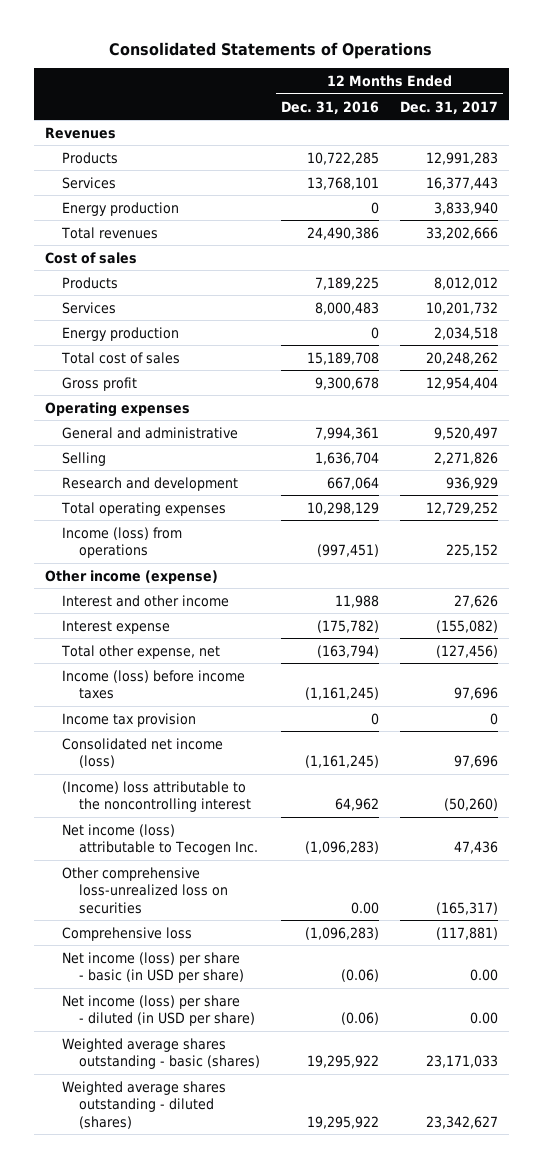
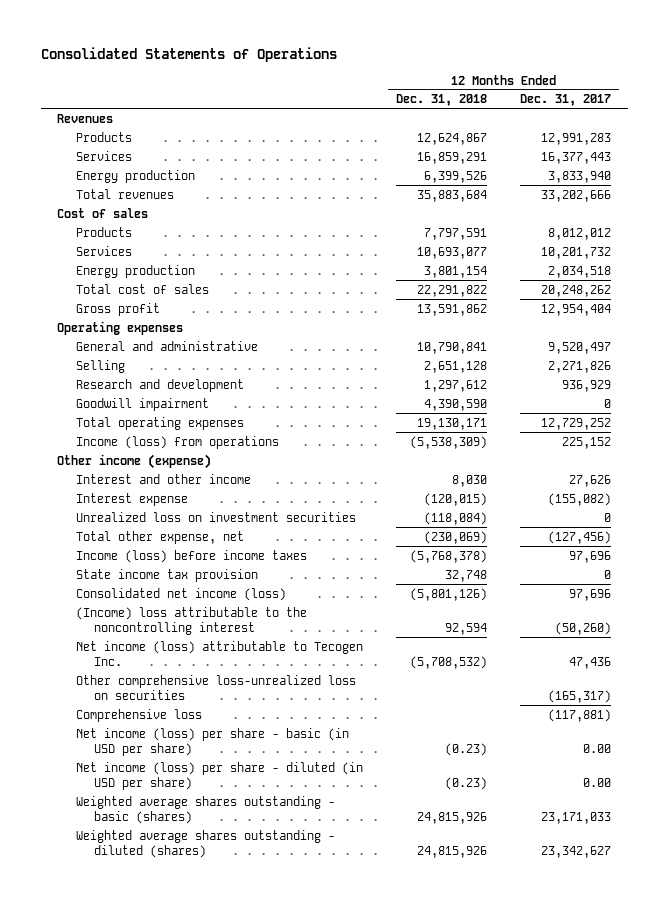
- | 12 Months Ended Dec. 31, 2016 | 12 Months Ended Dec. 31, 2017
+ | 12 Months Ended Dec. 31, 2018 | 12 Months Ended Dec. 31, 2017
+ Goodwill impairment | 4,390,590 | 0
+ Unrealized loss on investment securities | (118,084) | 0
- Income tax provision | 0 | 0
+ State income tax provision | 32,748 | 0

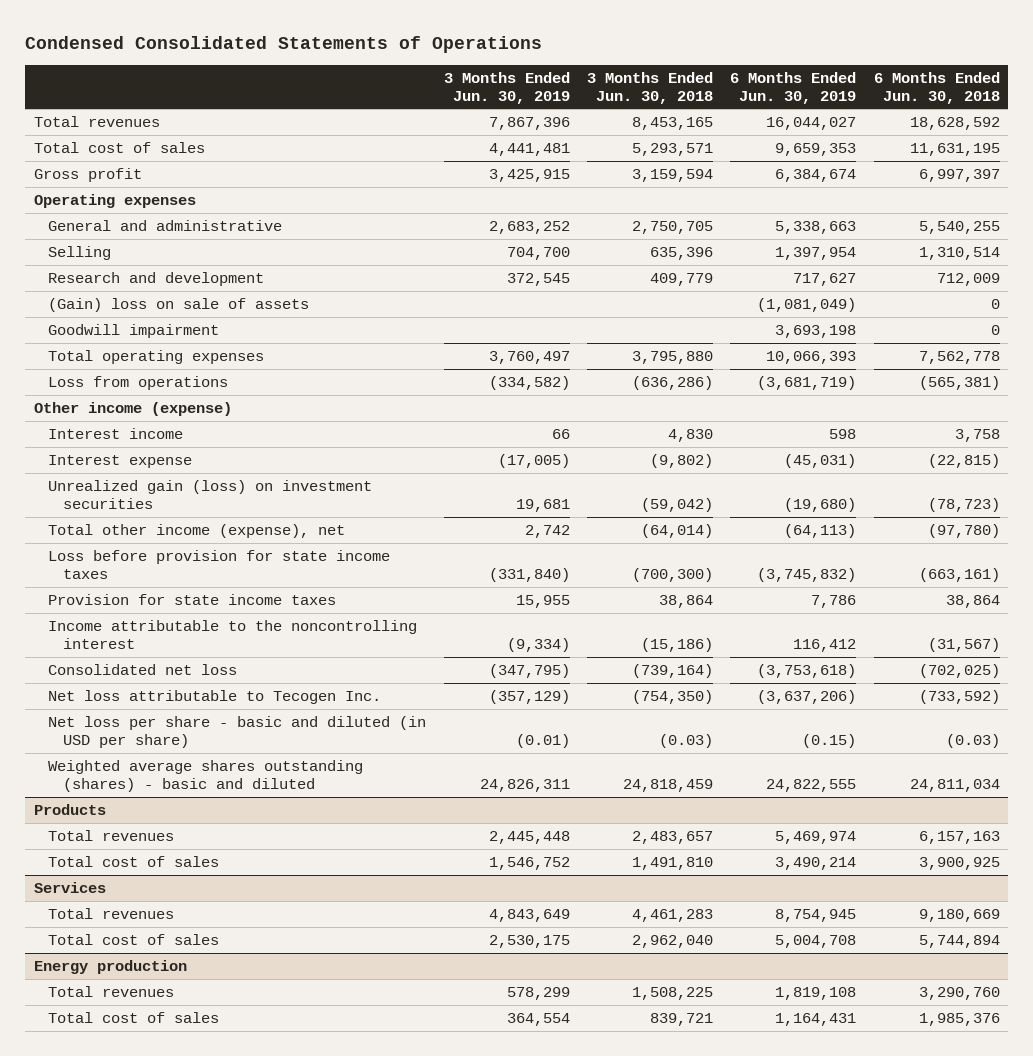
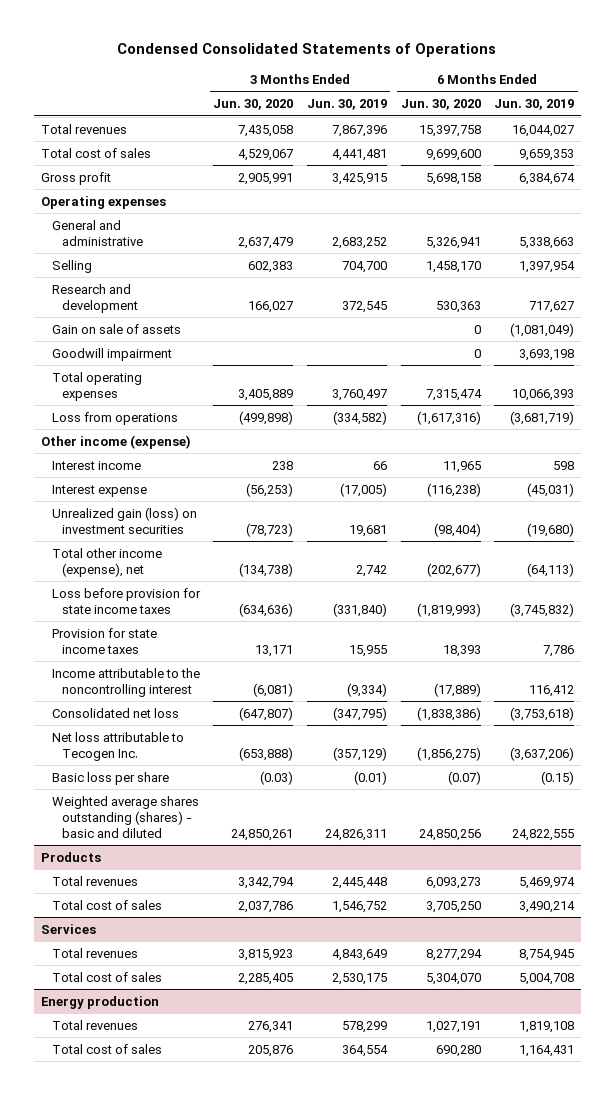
- | 3 Months Ended Jun. 30, 2019 | 3 Months Ended Jun. 30, 2018 | 6 Months Ended Jun. 30, 2019 | 6 Months Ended Jun. 30, 2018
+ | 3 Months Ended Jun. 30, 2020 | 3 Months Ended Jun. 30, 2019 | 6 Months Ended Jun. 30, 2020 | 6 Months Ended Jun. 30, 2019
- (Gain) loss on sale of assets | | | (1,081,049) | 0
+ Gain on sale of assets | | | 0 | (1,081,049)
- Net loss per share - basic and diluted (in USD per share) | (0.01) | (0.03) | (0.15) | (0.03)
+ Basic loss per share | (0.03) | (0.01) | (0.07) | (0.15)

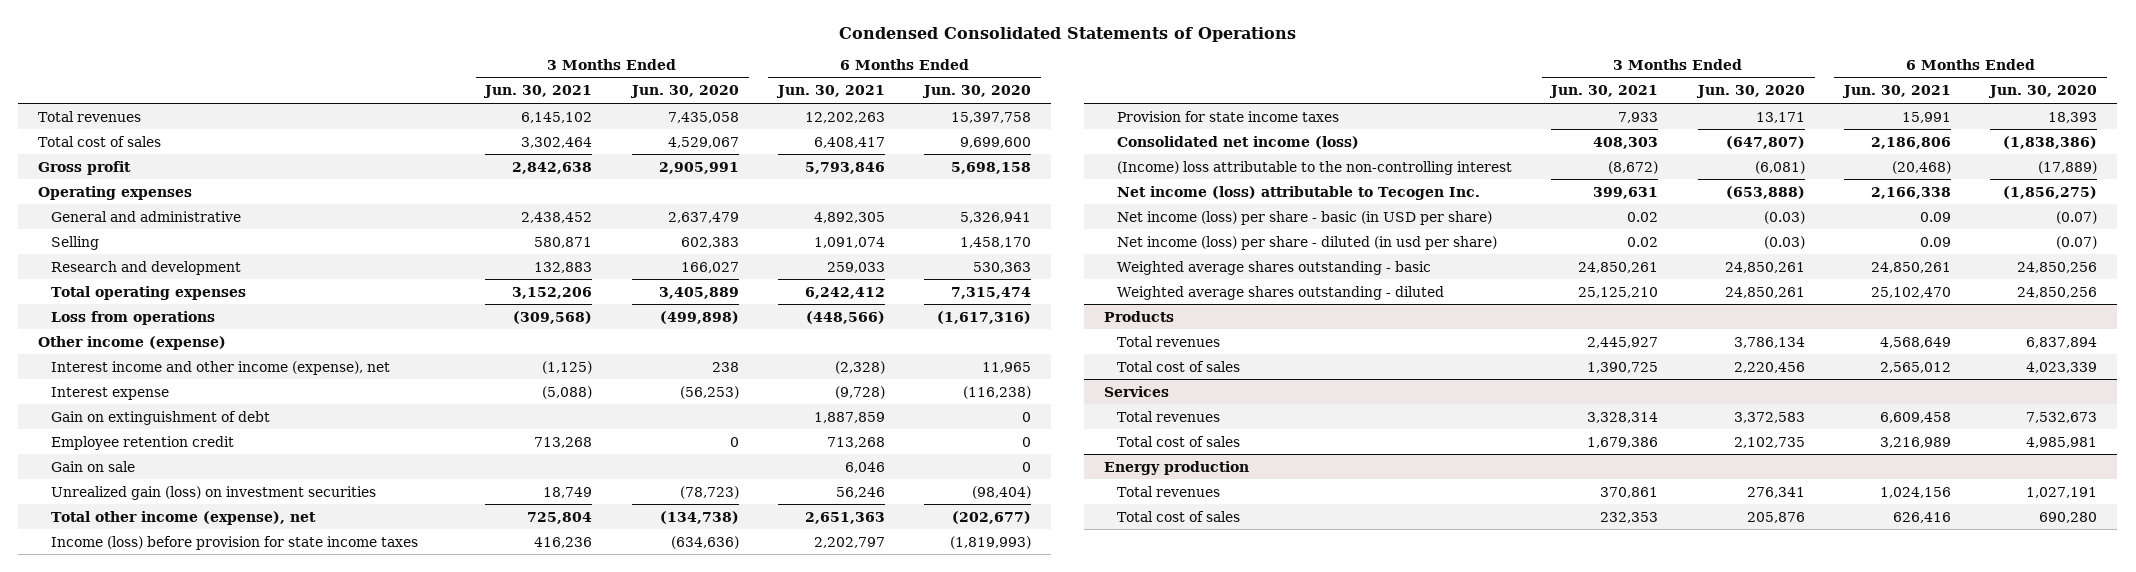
- | 3 Months Ended Jun. 30, 2020 | 3 Months Ended Jun. 30, 2019 | 6 Months Ended Jun. 30, 2020 | 6 Months Ended Jun. 30, 2019
+ | 3 Months Ended Jun. 30, 2021 | 3 Months Ended Jun. 30, 2020 | 6 Months Ended Jun. 30, 2021 | 6 Months Ended Jun. 30, 2020
- Gain on sale of assets | | | 0 | (1,081,049)
- Goodwill impairment | | | 0 | 3,693,198
- Interest income | 238 | 66 | 11,965 | 598
+ Interest income and other income (expense), net | (1,125) | 238 | (2,328) | 11,965
+ Gain on extinguishment of debt | | | 1,887,859 | 0
+ Employee retention credit | 713,268 | 0 | 713,268 | 0
+ Gain on sale | | | 6,046 | 0
- Loss before provision for state income taxes | (634,636) | (331,840) | (1,819,993) | (3,745,832)
+ Income (loss) before provision for state income taxes | 416,236 | (634,636) | 2,202,797 | (1,819,993)
- Income attributable to the noncontrolling interest | (6,081) | (9,334) | (17,889) | 116,412
- Consolidated net loss | (647,807) | (347,795) | (1,838,386) | (3,753,618)
- Net loss attributable to Tecogen Inc. | (653,888) | (357,129) | (1,856,275) | (3,637,206)
- Basic loss per share | (0.03) | (0.01) | (0.07) | (0.15)
- Weighted average shares outstanding (shares) - basic and diluted | 24,850,261 | 24,826,311 | 24,850,256 | 24,822,555
+ Consolidated net income (loss) | 408,303 | (647,807) | 2,186,806 | (1,838,386)
+ (Income) loss attributable to the non-controlling interest | (8,672) | (6,081) | (20,468) | (17,889)
+ Net income (loss) attributable to Tecogen Inc. | 399,631 | (653,888) | 2,166,338 | (1,856,275)
+ Net income (loss) per share - basic (in USD per share) | 0.02 | (0.03) | 0.09 | (0.07)
+ Net income (loss) per share - diluted (in usd per share) | 0.02 | (0.03) | 0.09 | (0.07)
+ Weighted average shares outstanding - basic | 24,850,261 | 24,850,261 | 24,850,261 | 24,850,256
+ Weighted average shares outstanding - diluted | 25,125,210 | 24,850,261 | 25,102,470 | 24,850,256
@ Products
- Total revenues | 3,342,794 | 2,445,448 | 6,093,273 | 5,469,974
- Total cost of sales | 2,037,786 | 1,546,752 | 3,705,250 | 3,490,214
+ Total revenues | 2,445,927 | 3,786,134 | 4,568,649 | 6,837,894
+ Total cost of sales | 1,390,725 | 2,220,456 | 2,565,012 | 4,023,339
@ Services
- Total revenues | 3,815,923 | 4,843,649 | 8,277,294 | 8,754,945
- Total cost of sales | 2,285,405 | 2,530,175 | 5,304,070 | 5,004,708
+ Total revenues | 3,328,314 | 3,372,583 | 6,609,458 | 7,532,673
+ Total cost of sales | 1,679,386 | 2,102,735 | 3,216,989 | 4,985,981

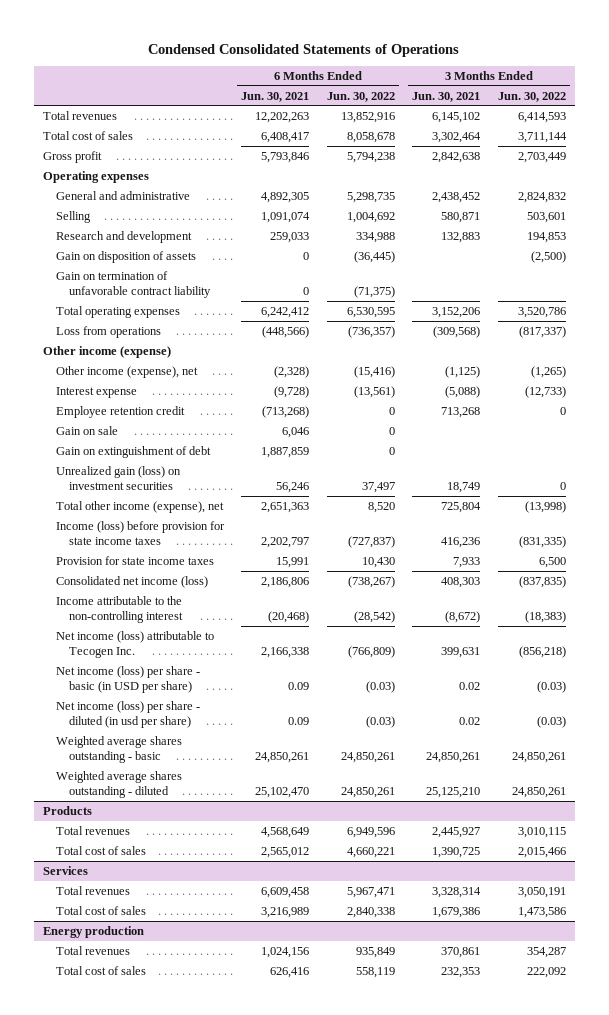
- | 3 Months Ended Jun. 30, 2021 | 3 Months Ended Jun. 30, 2020 | 6 Months Ended Jun. 30, 2021 | 6 Months Ended Jun. 30, 2020
+ | 6 Months Ended Jun. 30, 2021 | 6 Months Ended Jun. 30, 2022 | 3 Months Ended Jun. 30, 2021 | 3 Months Ended Jun. 30, 2022
+ Gain on disposition of assets | 0 | (36,445) | | (2,500)
+ Gain on termination of unfavorable contract liability | 0 | (71,375) | |
- Interest income and other income (expense), net | (1,125) | 238 | (2,328) | 11,965
+ Other income (expense), net | (2,328) | (15,416) | (1,125) | (1,265)
- Employee retention credit | 713,268 | 0 | 713,268 | 0
+ Employee retention credit | (713,268) | 0 | 713,268 | 0
moved down: Gain on extinguishment of debt | 1,887,859 | 0 | |
- (Income) loss attributable to the non-controlling interest | (8,672) | (6,081) | (20,468) | (17,889)
+ Income attributable to the non-controlling interest | (20,468) | (28,542) | (8,672) | (18,383)

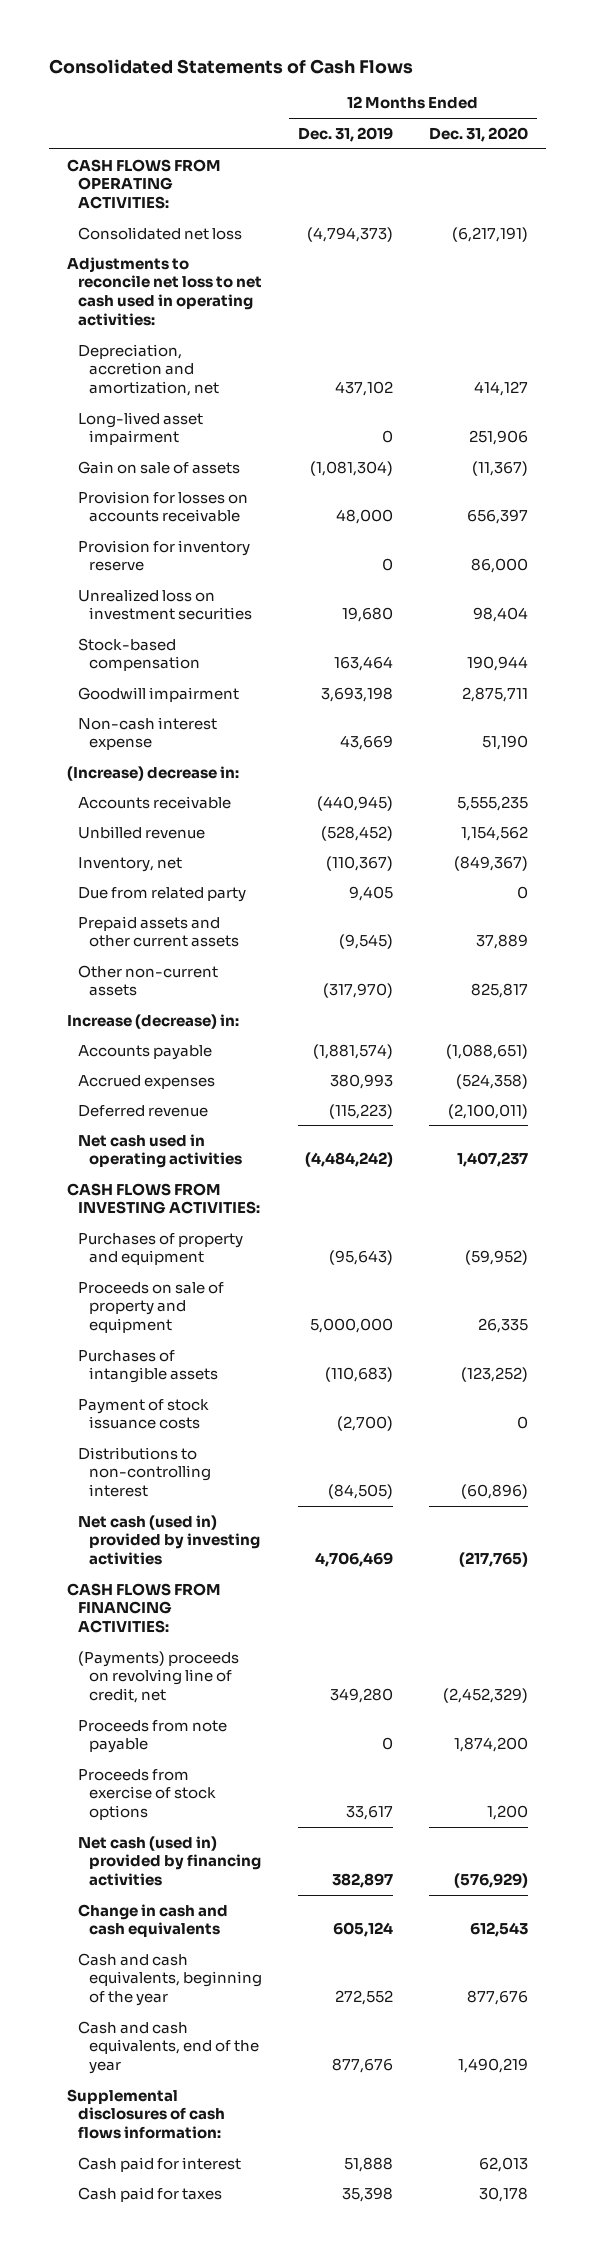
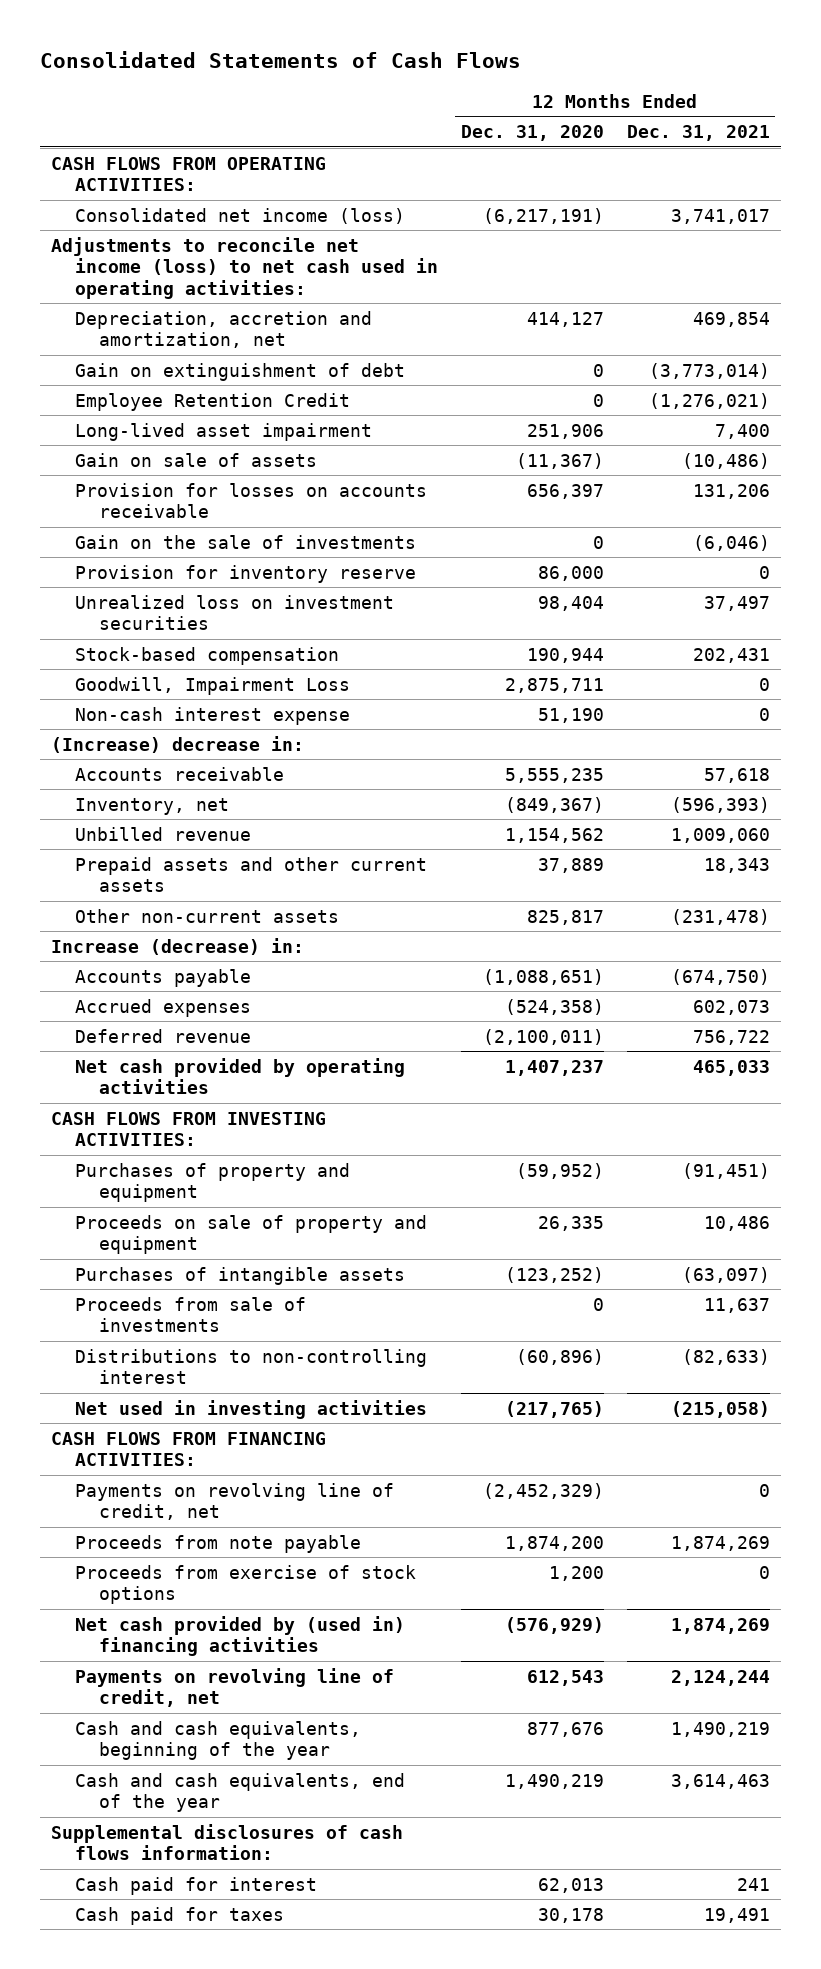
- | 12 Months Ended Dec. 31, 2019 | 12 Months Ended Dec. 31, 2020
+ | 12 Months Ended Dec. 31, 2020 | 12 Months Ended Dec. 31, 2021
- Consolidated net loss | (4,794,373) | (6,217,191)
- Adjustments to reconcile net loss to net cash used in operating activities:
+ Consolidated net income (loss) | (6,217,191) | 3,741,017
+ Adjustments to reconcile net income (loss) to net cash used in operating activities:
+ Gain on extinguishment of debt | 0 | (3,773,014)
+ Employee Retention Credit | 0 | (1,276,021)
+ Gain on the sale of investments | 0 | (6,046)
- Goodwill impairment | 3,693,198 | 2,875,711
+ Goodwill, Impairment Loss | 2,875,711 | 0
- Due from related party | 9,405 | 0
moved down: Unbilled revenue | 1,154,562 | 1,009,060
- Net cash used in operating activities | (4,484,242) | 1,407,237
+ Net cash provided by operating activities | 1,407,237 | 465,033
- Payment of stock issuance costs | (2,700) | 0
+ Proceeds from sale of investments | 0 | 11,637
- Net cash (used in) provided by investing activities | 4,706,469 | (217,765)
+ Net used in investing activities | (217,765) | (215,058)
- (Payments) proceeds on revolving line of credit, net | 349,280 | (2,452,329)
+ Payments on revolving line of credit, net | (2,452,329) | 0
- Net cash (used in) provided by financing activities | 382,897 | (576,929)
- Change in cash and cash equivalents | 605,124 | 612,543
+ Net cash provided by (used in) financing activities | (576,929) | 1,874,269
+ Payments on revolving line of credit, net | 612,543 | 2,124,244

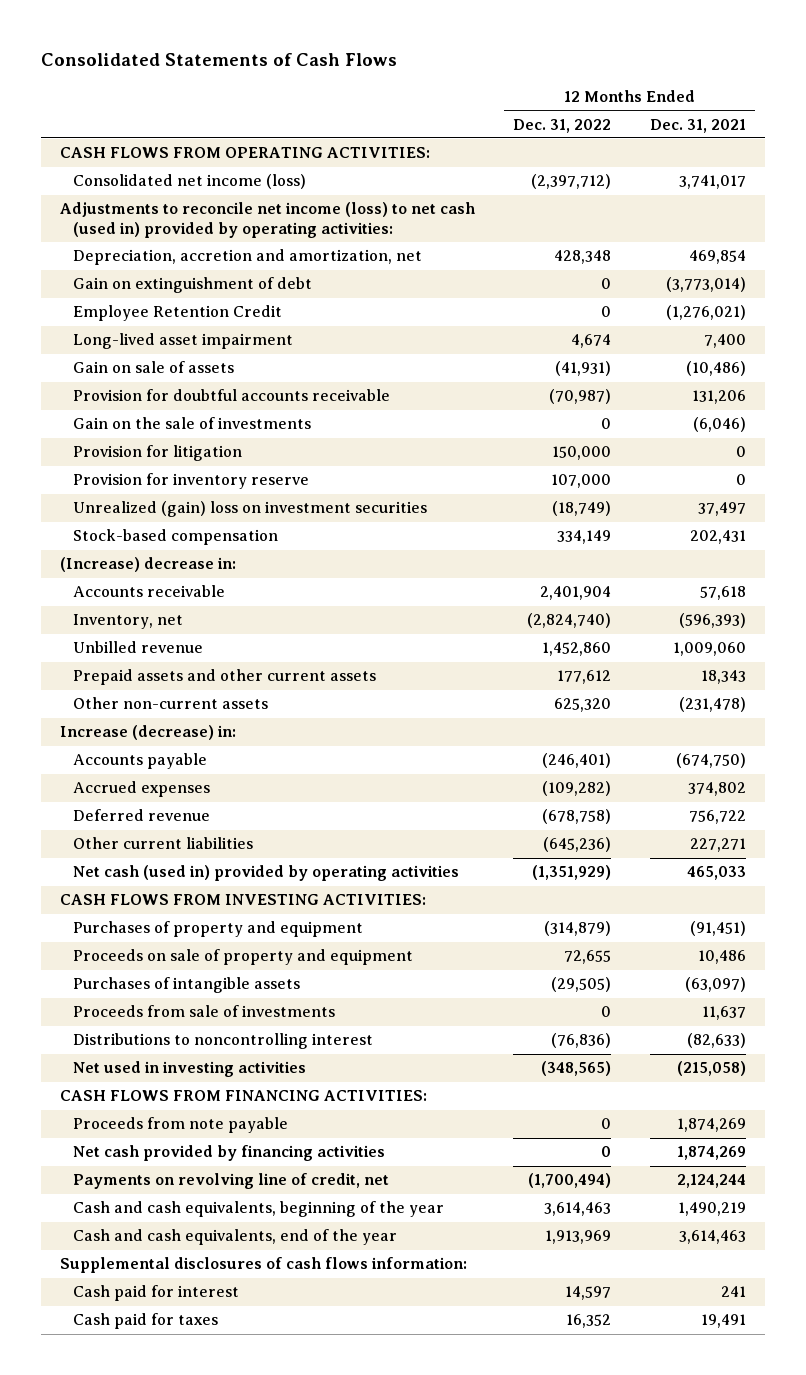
- | 12 Months Ended Dec. 31, 2020 | 12 Months Ended Dec. 31, 2021
+ | 12 Months Ended Dec. 31, 2022 | 12 Months Ended Dec. 31, 2021
- Adjustments to reconcile net income (loss) to net cash used in operating activities:
+ Adjustments to reconcile net income (loss) to net cash (used in) provided by operating activities:
- Provision for losses on accounts receivable | 656,397 | 131,206
+ Provision for doubtful accounts receivable | (70,987) | 131,206
+ Provision for litigation | 150,000 | 0
- Unrealized loss on investment securities | 98,404 | 37,497
+ Unrealized (gain) loss on investment securities | (18,749) | 37,497
- Goodwill, Impairment Loss | 2,875,711 | 0
- Non-cash interest expense | 51,190 | 0
- Accrued expenses | (524,358) | 602,073
+ Accrued expenses | (109,282) | 374,802
- Net cash provided by operating activities | 1,407,237 | 465,033
+ Other current liabilities | (645,236) | 227,271
+ Net cash (used in) provided by operating activities | (1,351,929) | 465,033
- Distributions to non-controlling interest | (60,896) | (82,633)
+ Distributions to noncontrolling interest | (76,836) | (82,633)
- Payments on revolving line of credit, net | (2,452,329) | 0
- Proceeds from exercise of stock options | 1,200 | 0
- Net cash provided by (used in) financing activities | (576,929) | 1,874,269
+ Net cash provided by financing activities | 0 | 1,874,269

